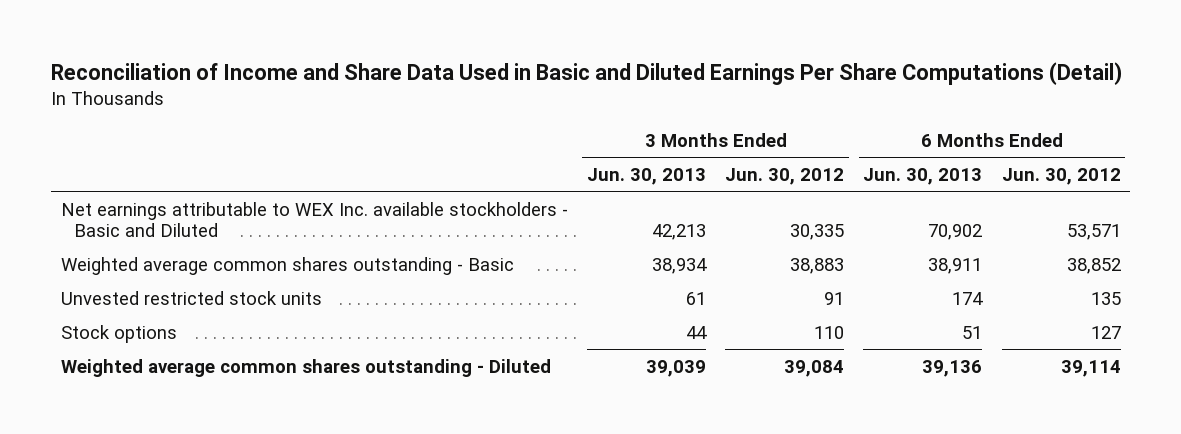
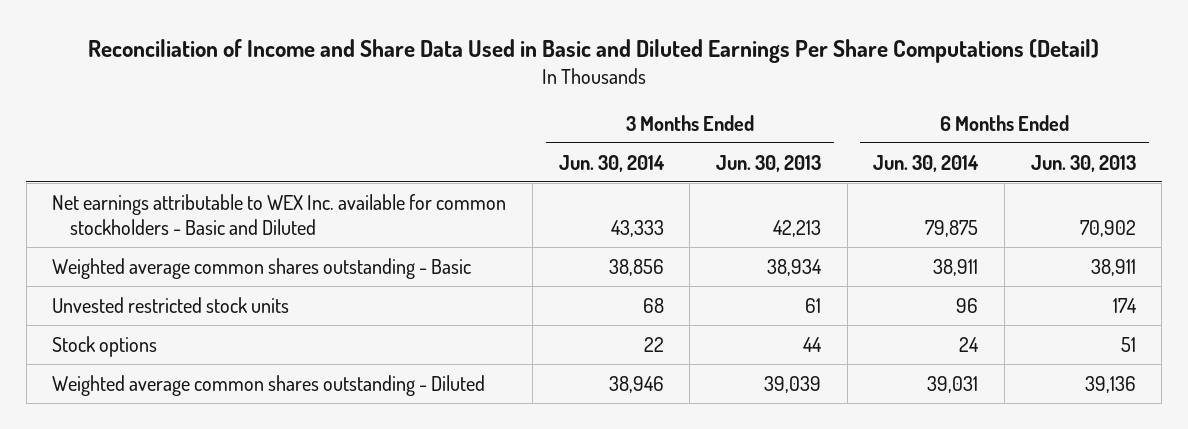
- | 3 Months Ended Jun. 30, 2013 | 3 Months Ended Jun. 30, 2012 | 6 Months Ended Jun. 30, 2013 | 6 Months Ended Jun. 30, 2012
+ | 3 Months Ended Jun. 30, 2014 | 3 Months Ended Jun. 30, 2013 | 6 Months Ended Jun. 30, 2014 | 6 Months Ended Jun. 30, 2013
- Net earnings attributable to WEX Inc. available stockholders - Basic and Diluted | 42,213 | 30,335 | 70,902 | 53,571
+ Net earnings attributable to WEX Inc. available for common stockholders - Basic and Diluted | 43,333 | 42,213 | 79,875 | 70,902

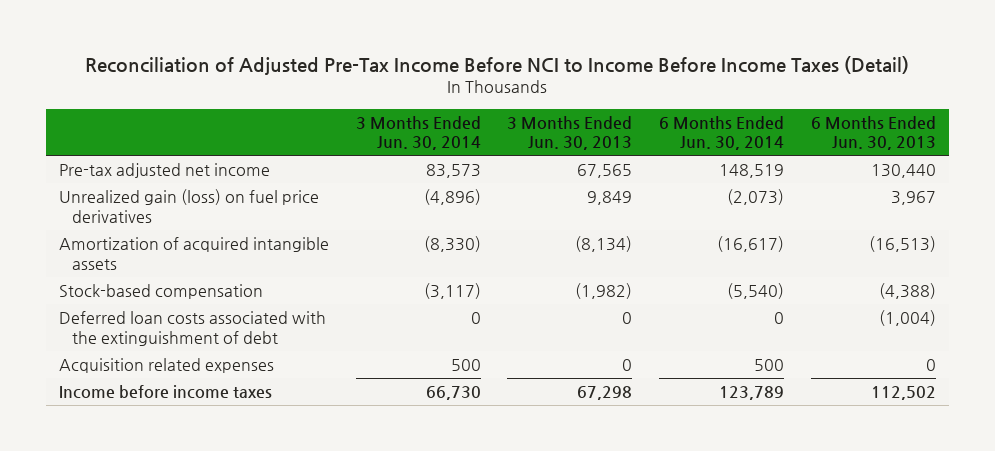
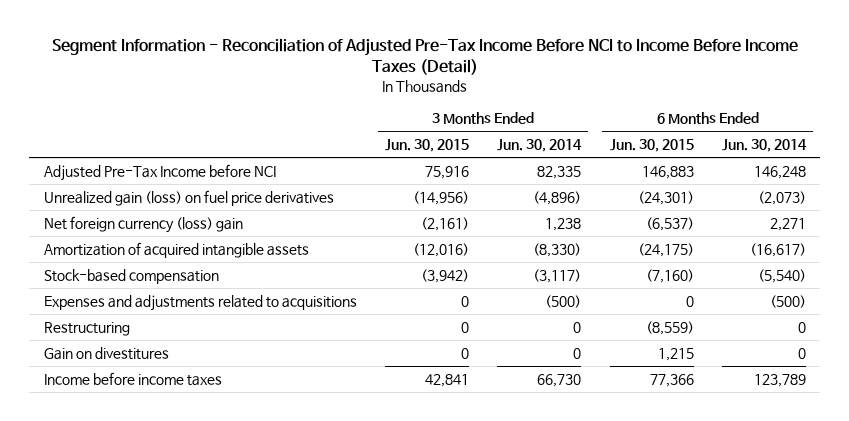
- Reconciliation of Adjusted Pre-Tax Income Before NCI to Income Before Income Taxes (Detail)
+ Segment Information - Reconciliation of Adjusted Pre-Tax Income Before NCI to Income Before Income Taxes (Detail)
- | 3 Months Ended Jun. 30, 2014 | 3 Months Ended Jun. 30, 2013 | 6 Months Ended Jun. 30, 2014 | 6 Months Ended Jun. 30, 2013
+ | 3 Months Ended Jun. 30, 2015 | 3 Months Ended Jun. 30, 2014 | 6 Months Ended Jun. 30, 2015 | 6 Months Ended Jun. 30, 2014
- Pre-tax adjusted net income | 83,573 | 67,565 | 148,519 | 130,440
+ Adjusted Pre-Tax Income before NCI | 75,916 | 82,335 | 146,883 | 146,248
+ Net foreign currency (loss) gain | (2,161) | 1,238 | (6,537) | 2,271
- Deferred loan costs associated with the extinguishment of debt | 0 | 0 | 0 | (1,004)
- Acquisition related expenses | 500 | 0 | 500 | 0
+ Expenses and adjustments related to acquisitions | 0 | (500) | 0 | (500)
+ Restructuring | 0 | 0 | (8,559) | 0
+ Gain on divestitures | 0 | 0 | 1,215 | 0

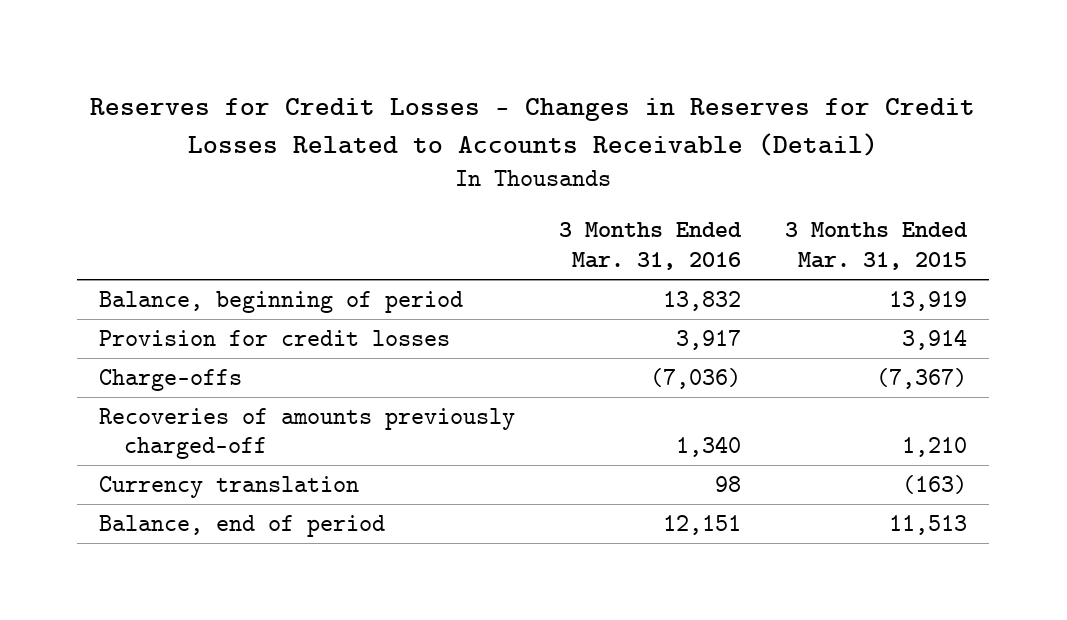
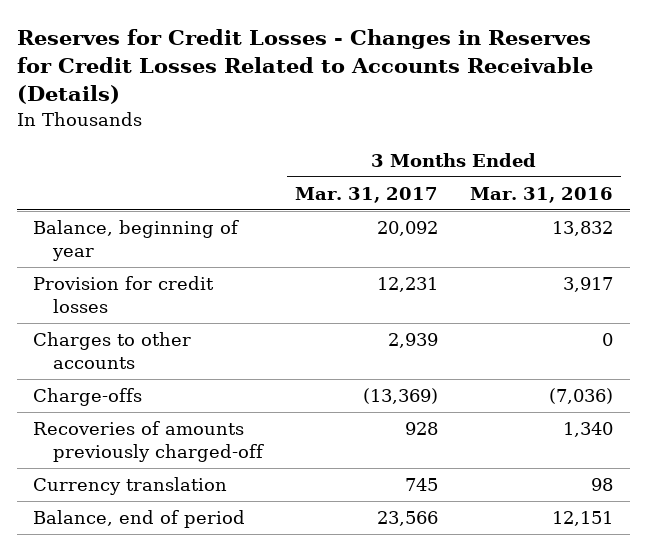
- Reserves for Credit Losses - Changes in Reserves for Credit Losses Related to Accounts Receivable (Detail)
+ Reserves for Credit Losses - Changes in Reserves for Credit Losses Related to Accounts Receivable (Details)
- | 3 Months Ended Mar. 31, 2016 | 3 Months Ended Mar. 31, 2015
+ | 3 Months Ended Mar. 31, 2017 | 3 Months Ended Mar. 31, 2016
- Balance, beginning of period | 13,832 | 13,919
+ Balance, beginning of year | 20,092 | 13,832
+ Charges to other accounts | 2,939 | 0

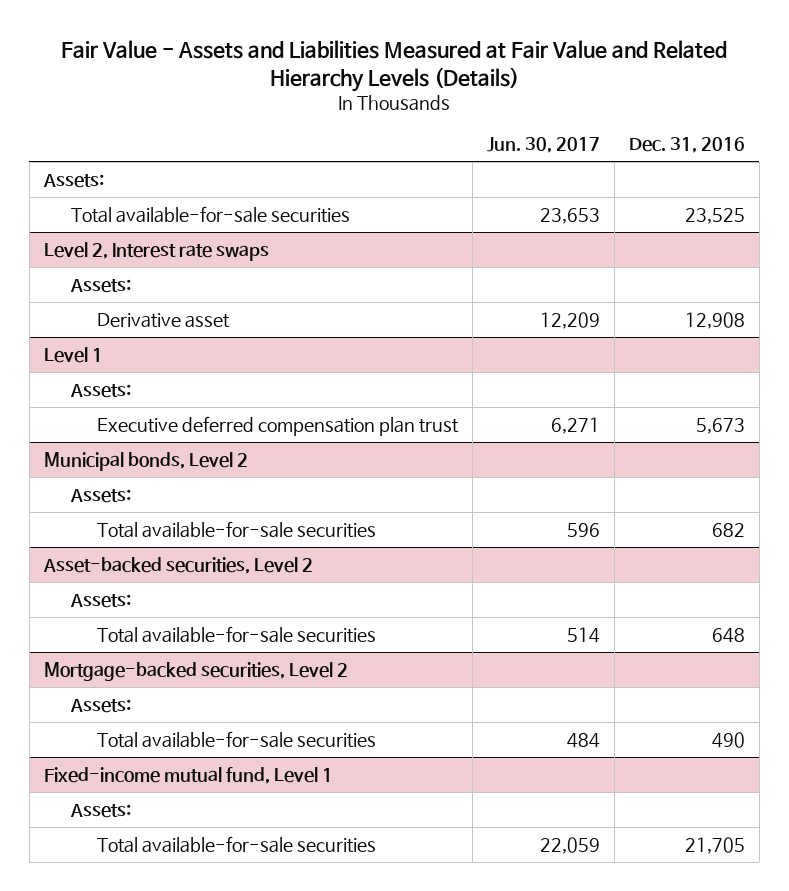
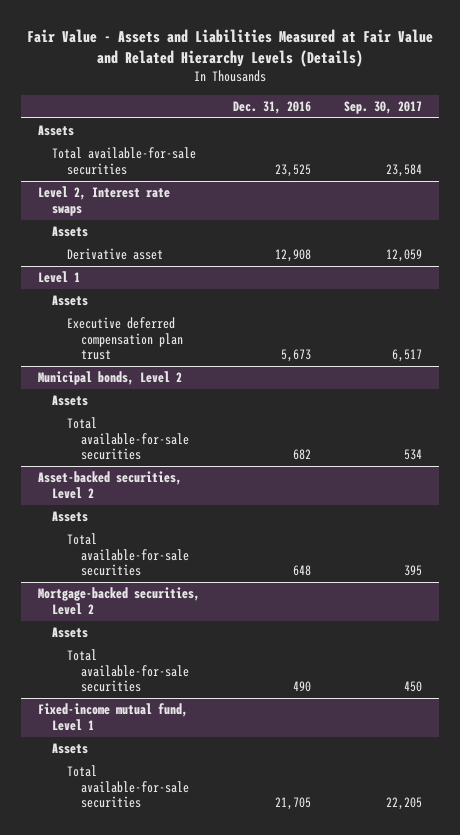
- | Jun. 30, 2017 | Dec. 31, 2016
+ | Dec. 31, 2016 | Sep. 30, 2017
- Assets:
+ Assets
@ Level 2, Interest rate swaps
- Assets:
+ Assets
@ Level 1
- Assets:
+ Assets
@ Municipal bonds, Level 2
- Assets:
+ Assets
@ Asset-backed securities, Level 2
- Assets:
+ Assets
@ Mortgage-backed securities, Level 2
- Assets:
+ Assets
@ Fixed-income mutual fund, Level 1
- Assets:
+ Assets

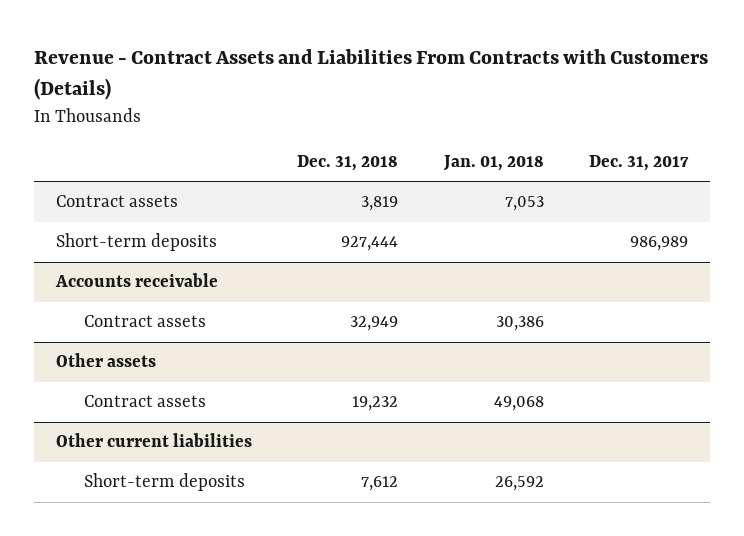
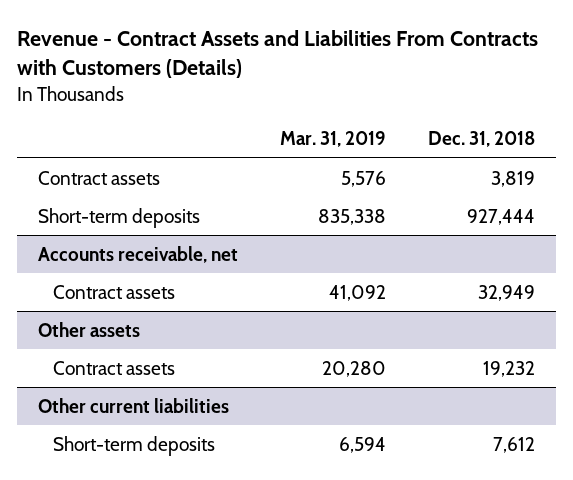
- | Dec. 31, 2018 | Jan. 01, 2018 | Dec. 31, 2017
+ | Mar. 31, 2019 | Dec. 31, 2018
- Accounts receivable
+ Accounts receivable, net

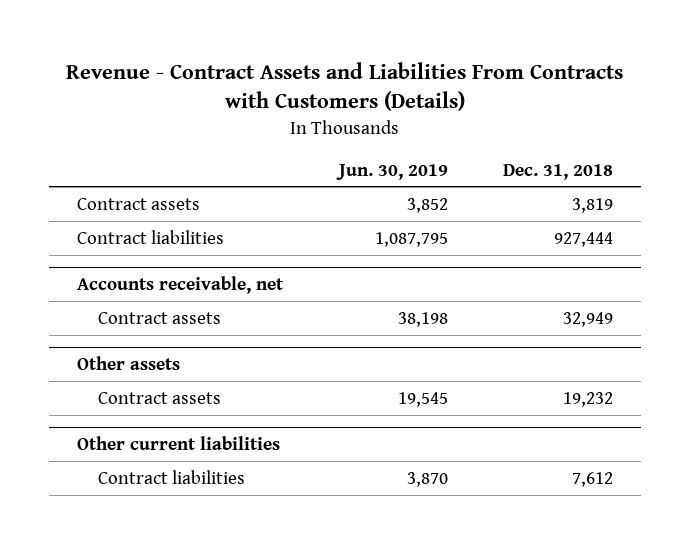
- | Mar. 31, 2019 | Dec. 31, 2018
+ | Jun. 30, 2019 | Dec. 31, 2018
- Short-term deposits | 835,338 | 927,444
+ Contract liabilities | 1,087,795 | 927,444
@ Other current liabilities
- Short-term deposits | 6,594 | 7,612
+ Contract liabilities | 3,870 | 7,612

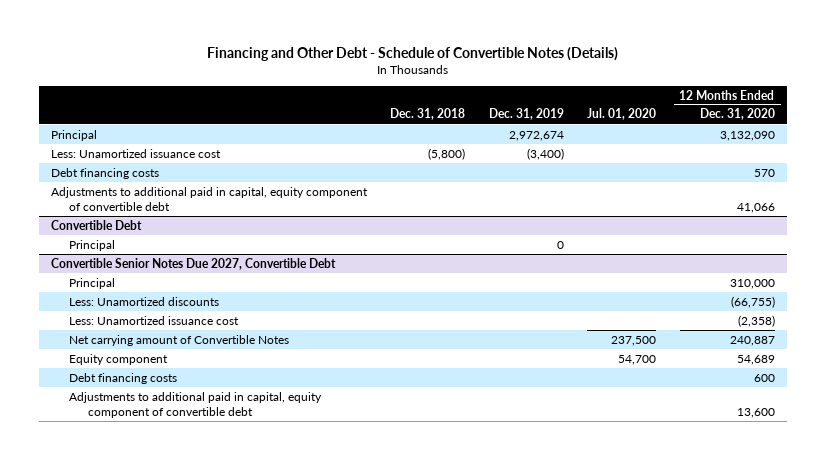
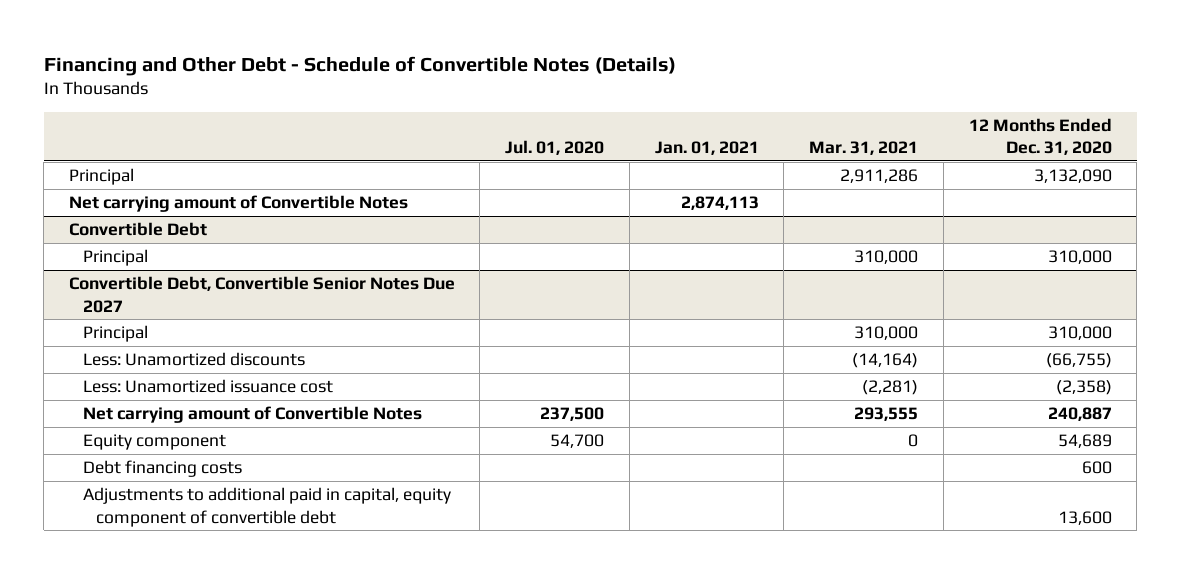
- | Dec. 31, 2018 | Dec. 31, 2019 | Jul. 01, 2020 | 12 Months Ended Dec. 31, 2020
+ | Jul. 01, 2020 | Jan. 01, 2021 | Mar. 31, 2021 | 12 Months Ended Dec. 31, 2020
- Less: Unamortized issuance cost | (5,800) | (3,400) | |
- Debt financing costs | | | | 570
- Adjustments to additional paid in capital, equity component of convertible debt | | | | 41,066
+ Net carrying amount of Convertible Notes | | 2,874,113 | |
@ Convertible Debt
- Principal | | 0 | |
- Convertible Senior Notes Due 2027, Convertible Debt
+ Convertible Debt, Convertible Senior Notes Due 2027
+ Principal | | | 310,000 | 310,000

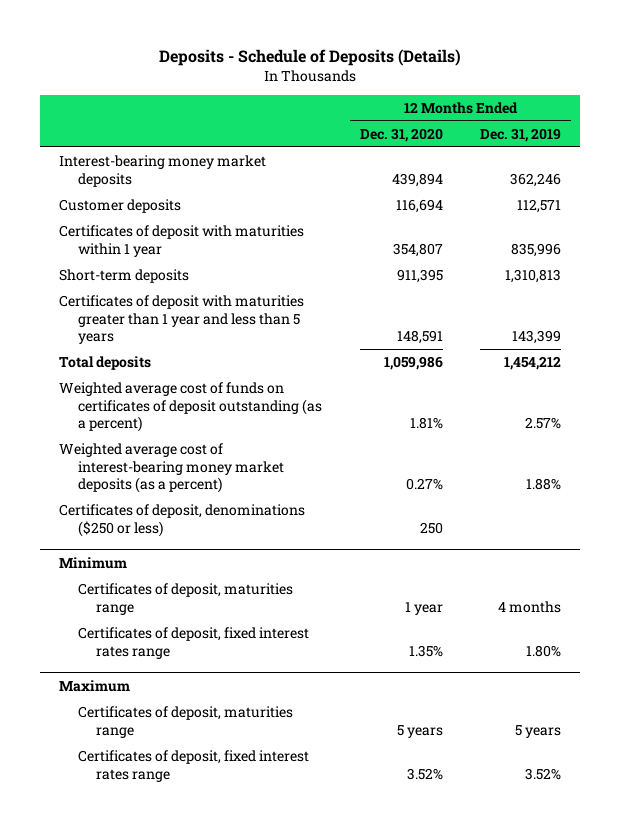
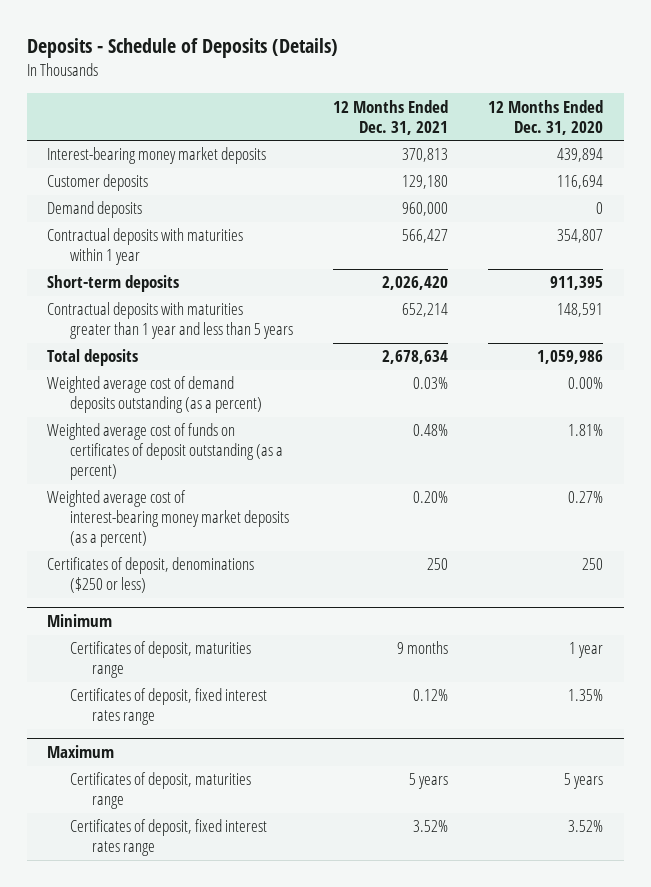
- | 12 Months Ended Dec. 31, 2020 | 12 Months Ended Dec. 31, 2019
+ | 12 Months Ended Dec. 31, 2021 | 12 Months Ended Dec. 31, 2020
- Certificates of deposit with maturities within 1 year | 354,807 | 835,996
+ Demand deposits | 960,000 | 0
+ Contractual deposits with maturities within 1 year | 566,427 | 354,807
- Certificates of deposit with maturities greater than 1 year and less than 5 years | 148,591 | 143,399
+ Contractual deposits with maturities greater than 1 year and less than 5 years | 652,214 | 148,591
+ Weighted average cost of demand deposits outstanding (as a percent) | 0.03% | 0.00%

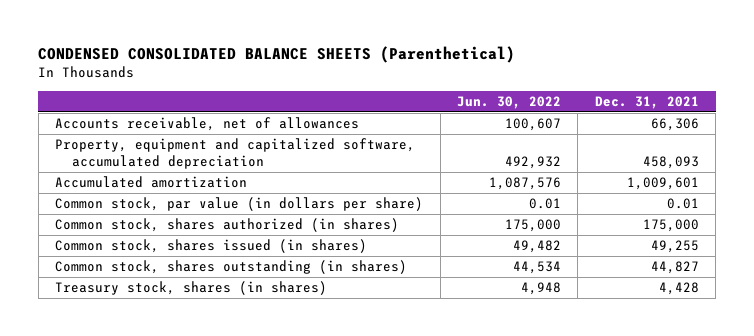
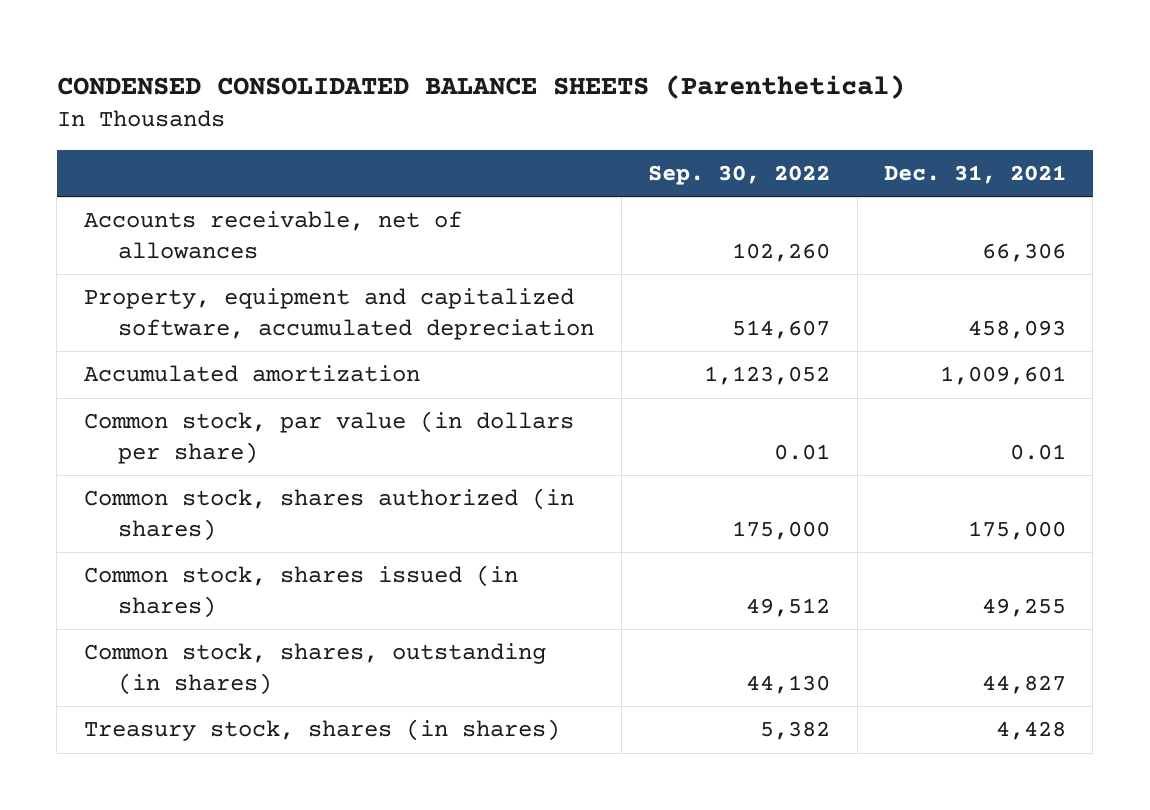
- | Jun. 30, 2022 | Dec. 31, 2021
+ | Sep. 30, 2022 | Dec. 31, 2021
- Common stock, shares outstanding (in shares) | 44,534 | 44,827
+ Common stock, shares, outstanding (in shares) | 44,130 | 44,827

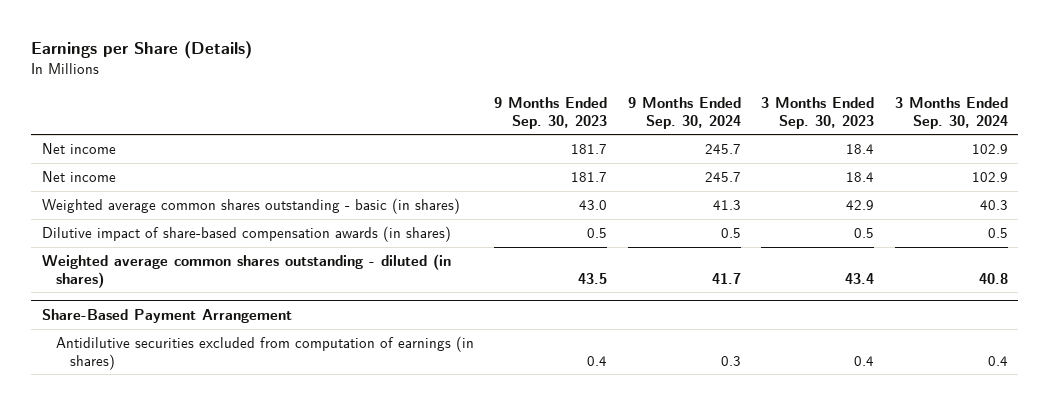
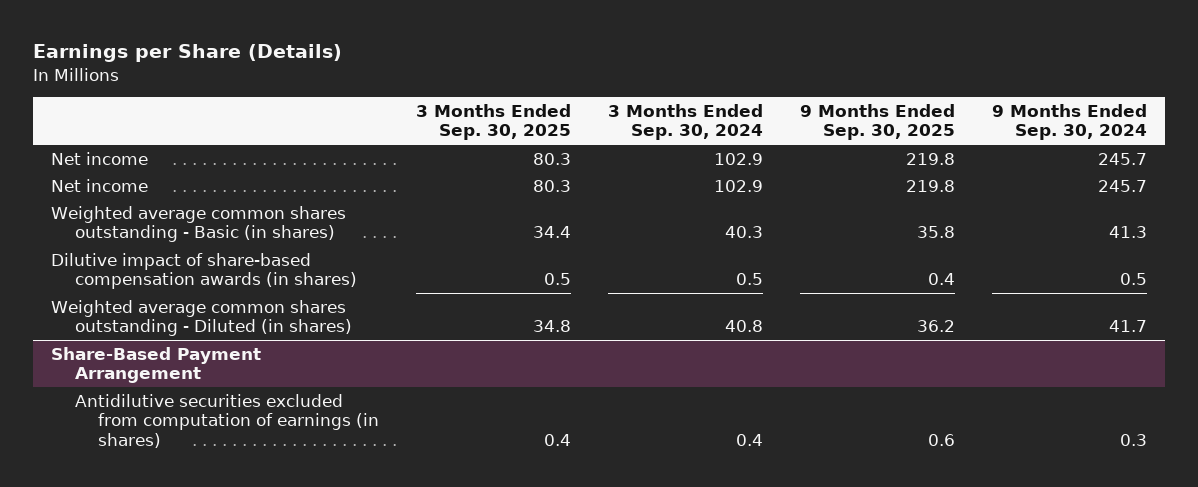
- | 9 Months Ended Sep. 30, 2023 | 9 Months Ended Sep. 30, 2024 | 3 Months Ended Sep. 30, 2023 | 3 Months Ended Sep. 30, 2024
+ | 3 Months Ended Sep. 30, 2025 | 3 Months Ended Sep. 30, 2024 | 9 Months Ended Sep. 30, 2025 | 9 Months Ended Sep. 30, 2024
- Weighted average common shares outstanding - basic (in shares) | 43.0 | 41.3 | 42.9 | 40.3
+ Weighted average common shares outstanding - Basic (in shares) | 34.4 | 40.3 | 35.8 | 41.3
- Weighted average common shares outstanding - diluted (in shares) | 43.5 | 41.7 | 43.4 | 40.8
+ Weighted average common shares outstanding - Diluted (in shares) | 34.8 | 40.8 | 36.2 | 41.7

